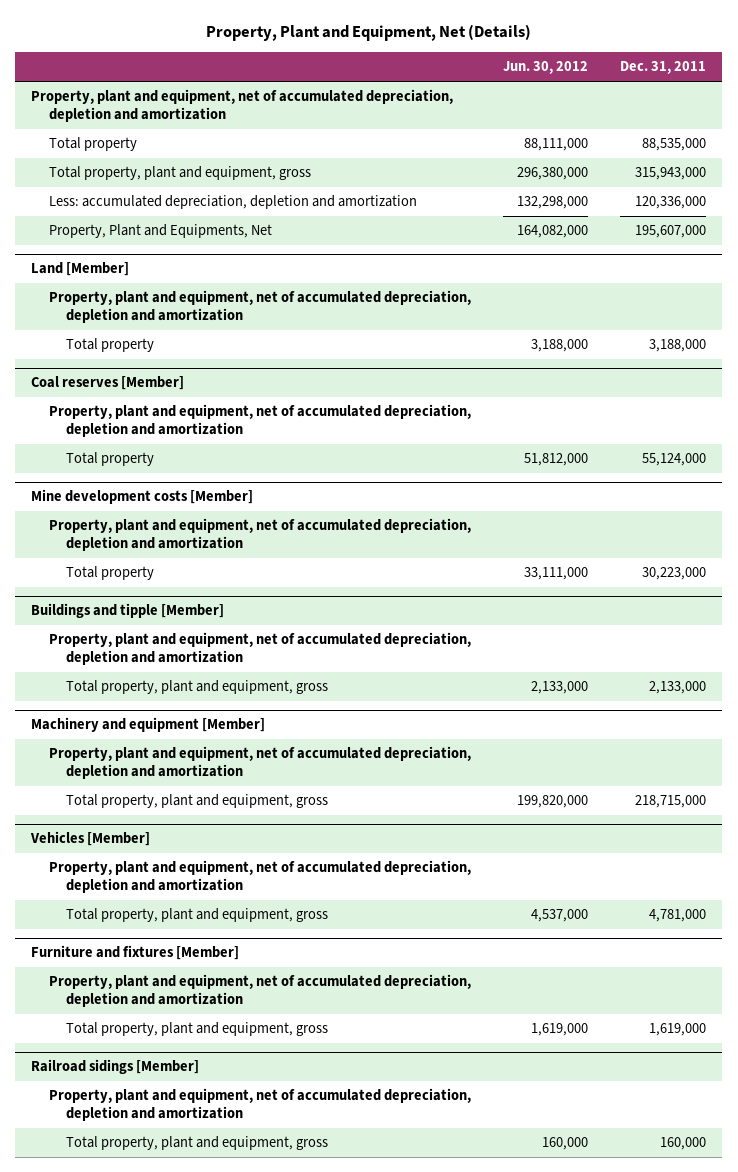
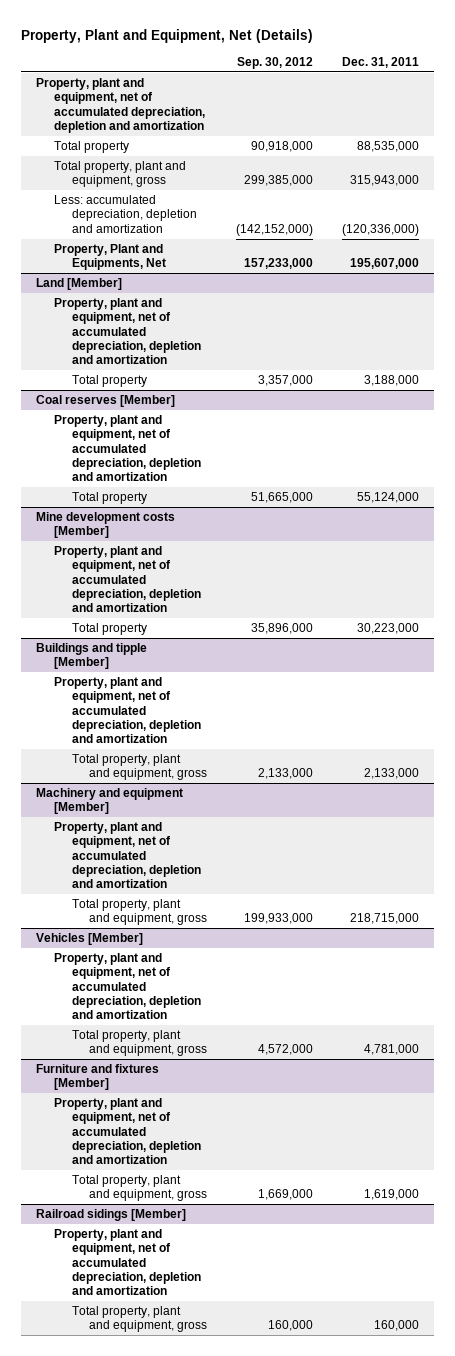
- | Jun. 30, 2012 | Dec. 31, 2011
+ | Sep. 30, 2012 | Dec. 31, 2011
- Less: accumulated depreciation, depletion and amortization | 132,298,000 | 120,336,000
+ Less: accumulated depreciation, depletion and amortization | (142,152,000) | (120,336,000)

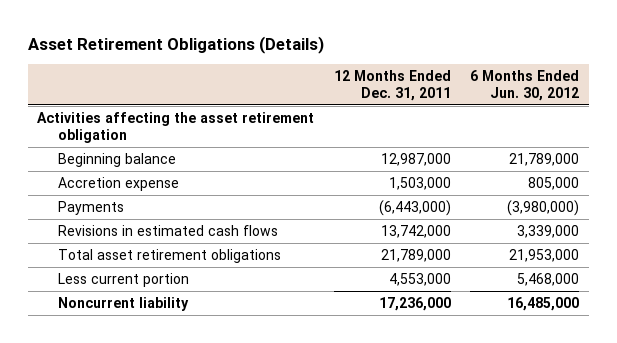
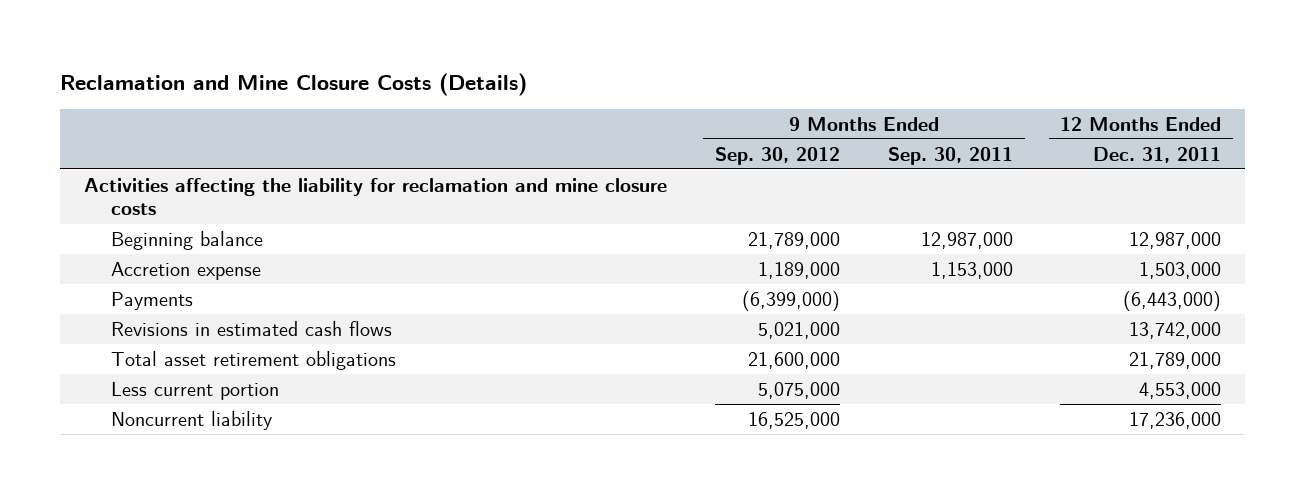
- Asset Retirement Obligations (Details)
+ Reclamation and Mine Closure Costs (Details)
- | 12 Months Ended Dec. 31, 2011 | 6 Months Ended Jun. 30, 2012
+ | 9 Months Ended Sep. 30, 2012 | 9 Months Ended Sep. 30, 2011 | 12 Months Ended Dec. 31, 2011
- Activities affecting the asset retirement obligation
+ Activities affecting the liability for reclamation and mine closure costs

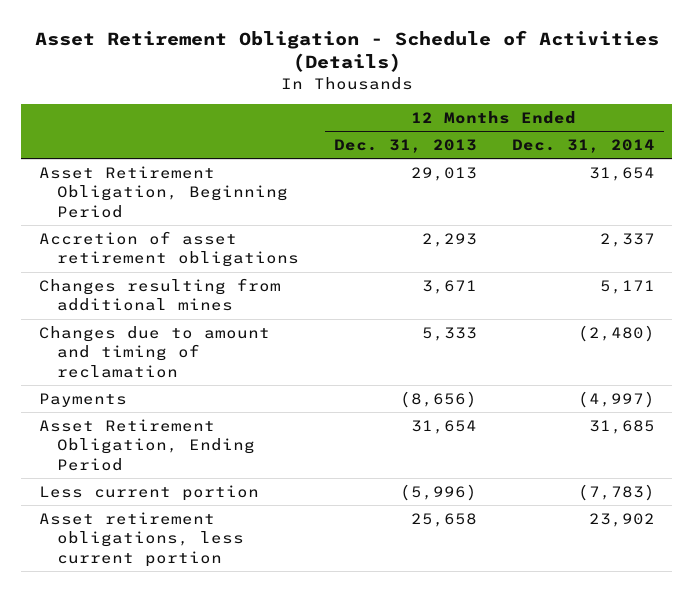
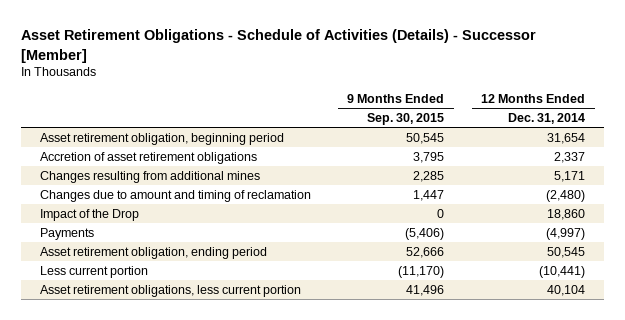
- Asset Retirement Obligation - Schedule of Activities (Details)
+ Asset Retirement Obligations - Schedule of Activities (Details) - Successor [Member]
- | 12 Months Ended Dec. 31, 2013 | 12 Months Ended Dec. 31, 2014
+ | 9 Months Ended Sep. 30, 2015 | 12 Months Ended Dec. 31, 2014
- Asset Retirement Obligation, Beginning Period | 29,013 | 31,654
+ Asset retirement obligation, beginning period | 50,545 | 31,654
+ Impact of the Drop | 0 | 18,860
- Asset Retirement Obligation, Ending Period | 31,654 | 31,685
- Less current portion | (5,996) | (7,783)
- Asset retirement obligations, less current portion | 25,658 | 23,902
+ Asset retirement obligation, ending period | 52,666 | 50,545
+ Less current portion | (11,170) | (10,441)
+ Asset retirement obligations, less current portion | 41,496 | 40,104

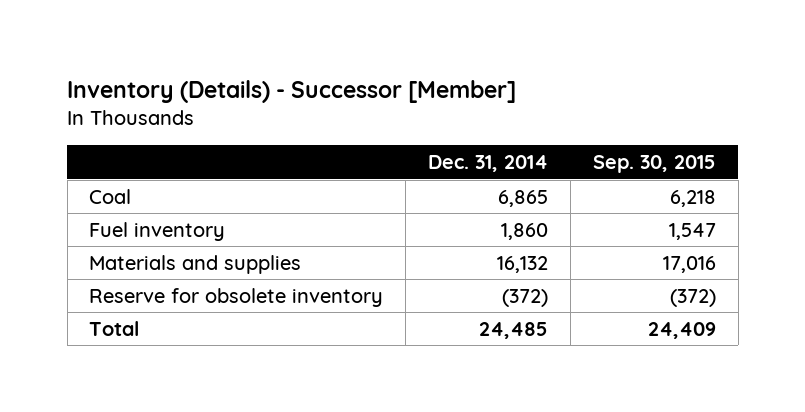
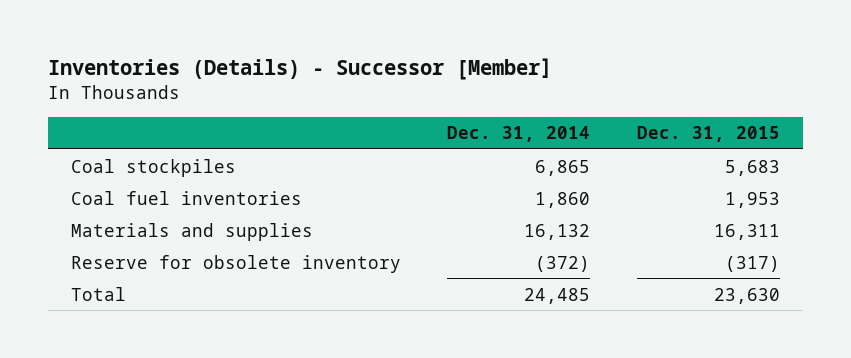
- Inventory (Details) - Successor [Member]
+ Inventories (Details) - Successor [Member]
- | Dec. 31, 2014 | Sep. 30, 2015
+ | Dec. 31, 2014 | Dec. 31, 2015
- Coal | 6,865 | 6,218
- Fuel inventory | 1,860 | 1,547
+ Coal stockpiles | 6,865 | 5,683
+ Coal fuel inventories | 1,860 | 1,953

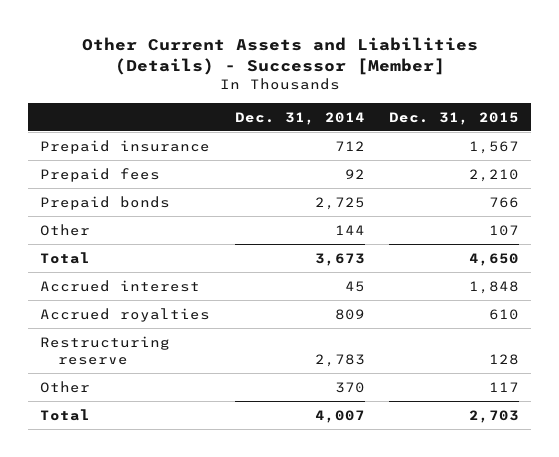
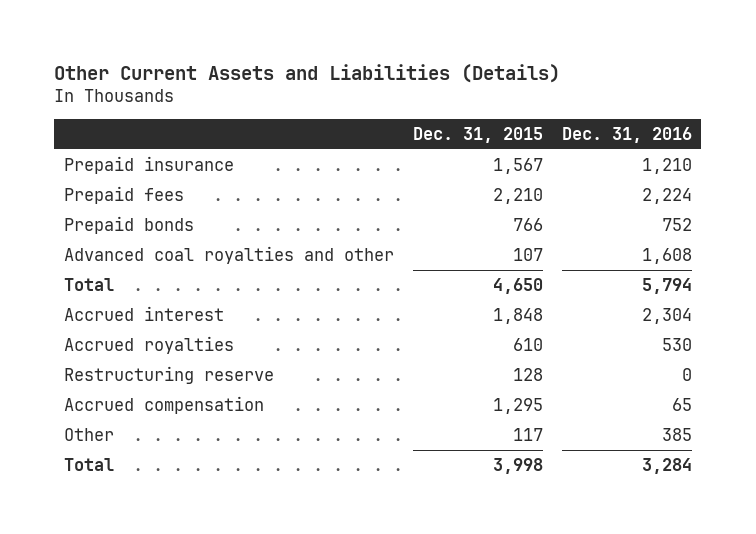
- Other Current Assets and Liabilities (Details) - Successor [Member]
+ Other Current Assets and Liabilities (Details)
- | Dec. 31, 2014 | Dec. 31, 2015
+ | Dec. 31, 2015 | Dec. 31, 2016
- Other | 144 | 107
+ Advanced coal royalties and other | 107 | 1,608
+ Accrued compensation | 1,295 | 65
- Total | 4,007 | 2,703
+ Total | 3,998 | 3,284

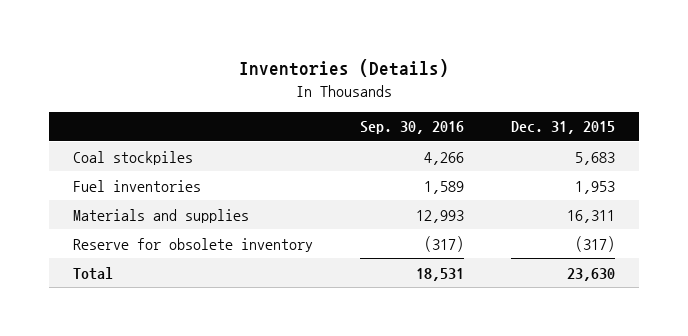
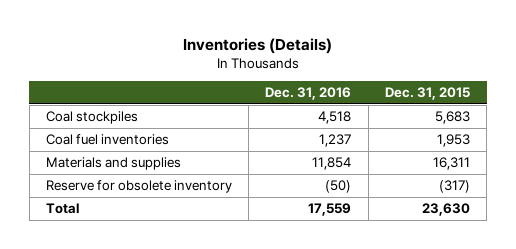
- | Sep. 30, 2016 | Dec. 31, 2015
+ | Dec. 31, 2016 | Dec. 31, 2015
- Fuel inventories | 1,589 | 1,953
+ Coal fuel inventories | 1,237 | 1,953

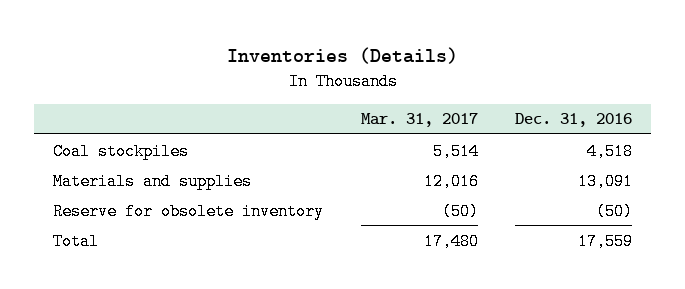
- | Dec. 31, 2016 | Dec. 31, 2015
+ | Mar. 31, 2017 | Dec. 31, 2016
- Coal fuel inventories | 1,237 | 1,953
- Materials and supplies | 11,854 | 16,311
+ Materials and supplies | 12,016 | 13,091

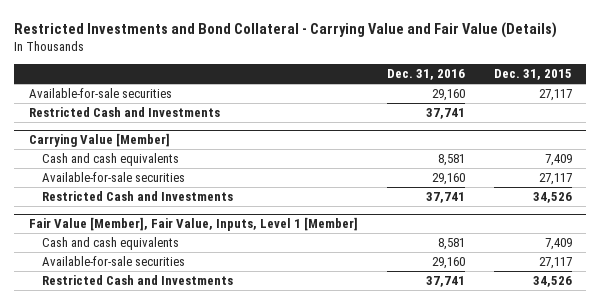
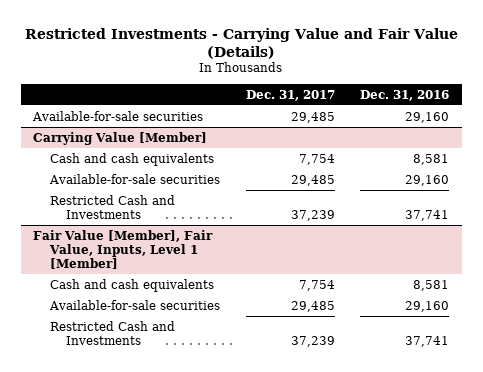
- Restricted Investments and Bond Collateral - Carrying Value and Fair Value (Details)
+ Restricted Investments - Carrying Value and Fair Value (Details)
- | Dec. 31, 2016 | Dec. 31, 2015
+ | Dec. 31, 2017 | Dec. 31, 2016
- Restricted Cash and Investments | 37,741 |

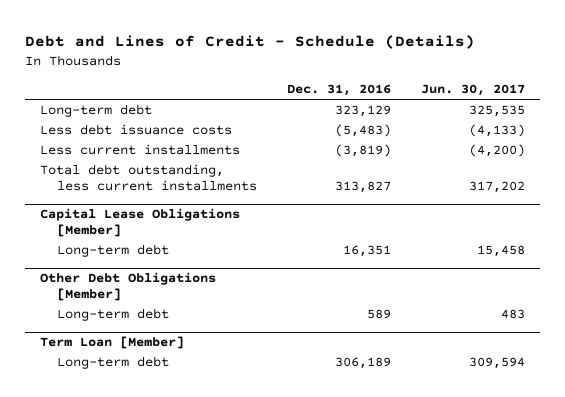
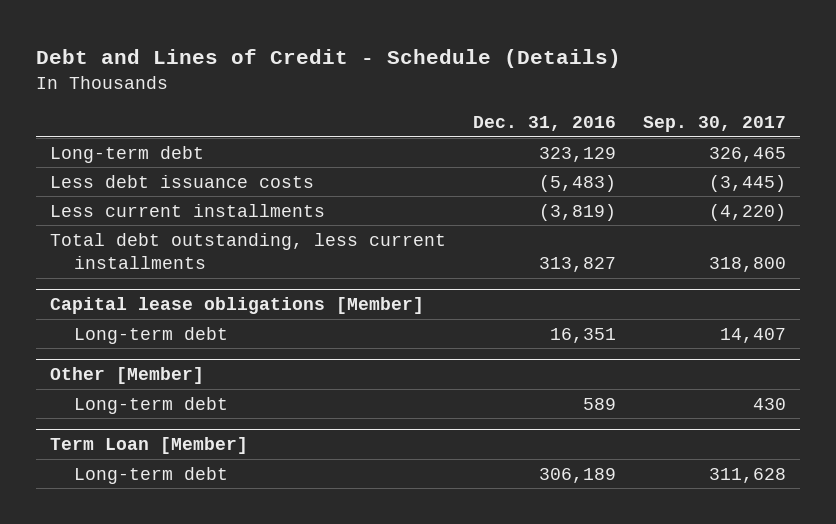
- | Dec. 31, 2016 | Jun. 30, 2017
+ | Dec. 31, 2016 | Sep. 30, 2017
- Capital Lease Obligations [Member]
+ Capital lease obligations [Member]
- Other Debt Obligations [Member]
+ Other [Member]

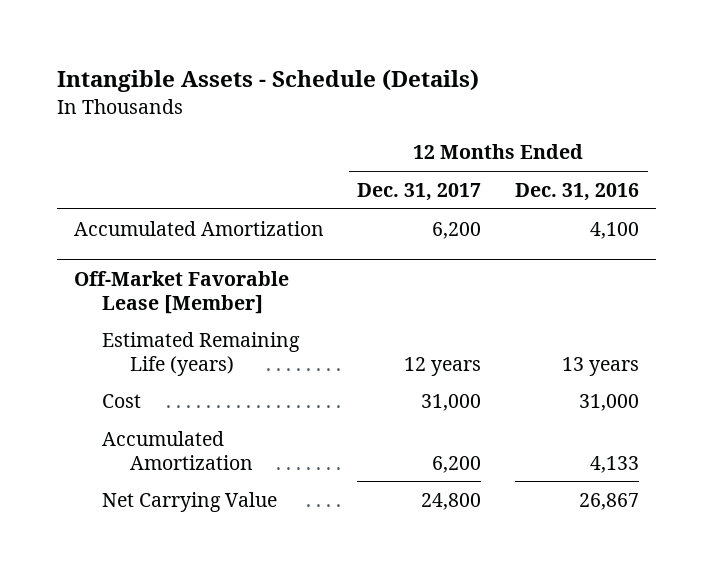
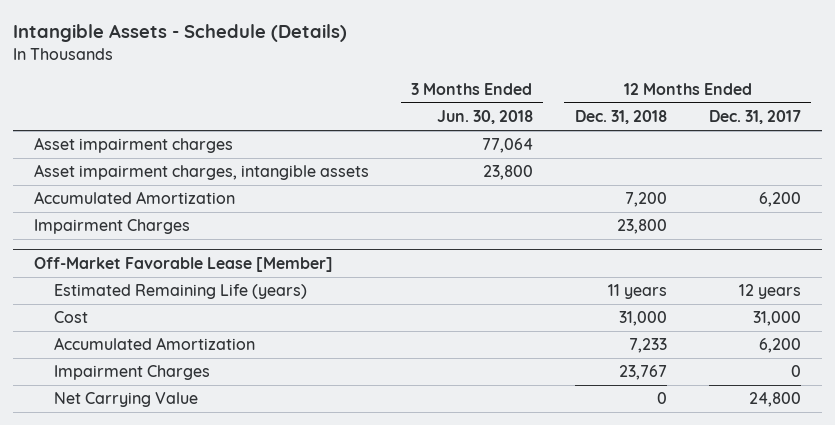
- | 12 Months Ended Dec. 31, 2017 | 12 Months Ended Dec. 31, 2016
+ | 3 Months Ended Jun. 30, 2018 | 12 Months Ended Dec. 31, 2018 | 12 Months Ended Dec. 31, 2017
+ Asset impairment charges | 77,064 | |
+ Asset impairment charges, intangible assets | 23,800 | |
+ Impairment Charges | | 23,800 |
@ Off-Market Favorable Lease [Member]
+ Impairment Charges | | 23,767 | 0

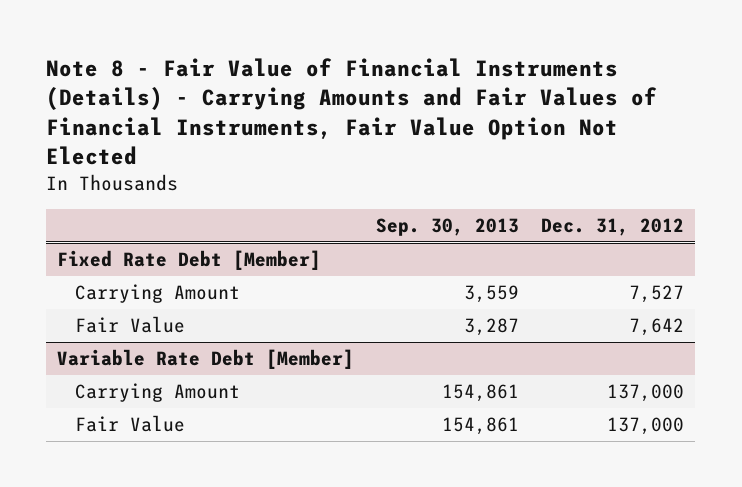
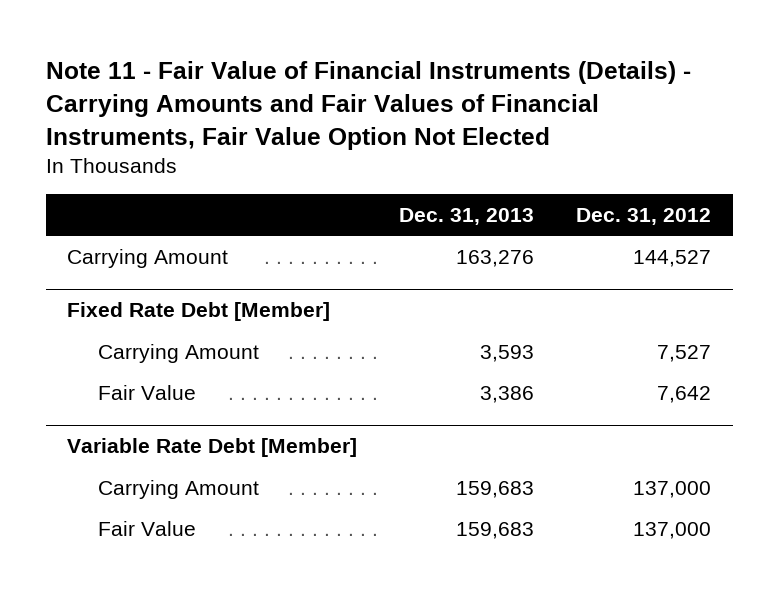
- Note 8 - Fair Value of Financial Instruments (Details) - Carrying Amounts and Fair Values of Financial Instruments, Fair Value Option Not Elected
+ Note 11 - Fair Value of Financial Instruments (Details) - Carrying Amounts and Fair Values of Financial Instruments, Fair Value Option Not Elected
- | Sep. 30, 2013 | Dec. 31, 2012
+ | Dec. 31, 2013 | Dec. 31, 2012
+ Carrying Amount | 163,276 | 144,527

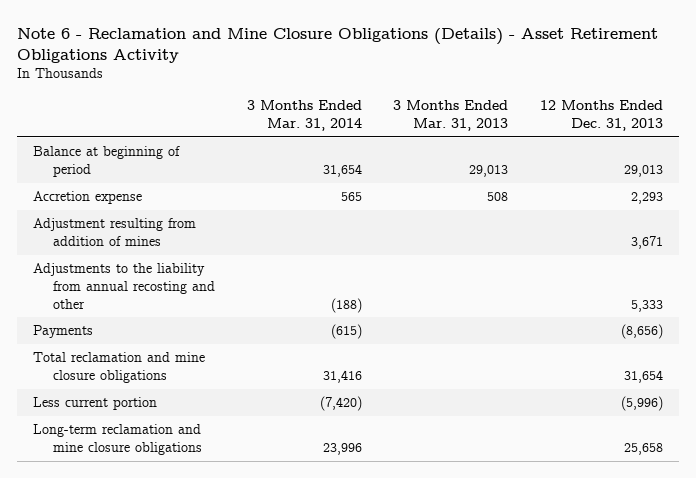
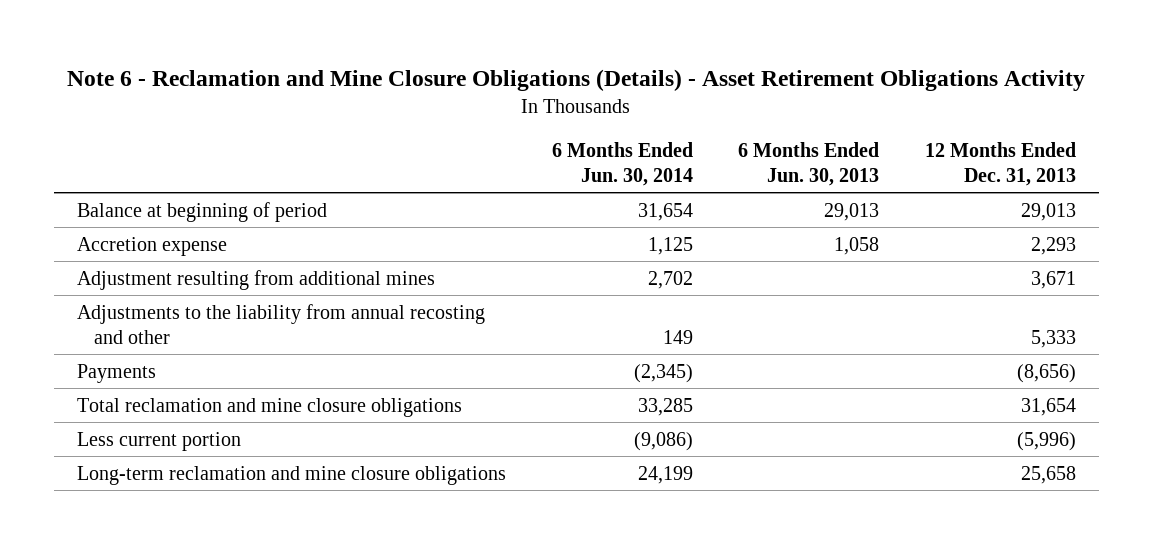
- | 3 Months Ended Mar. 31, 2014 | 3 Months Ended Mar. 31, 2013 | 12 Months Ended Dec. 31, 2013
+ | 6 Months Ended Jun. 30, 2014 | 6 Months Ended Jun. 30, 2013 | 12 Months Ended Dec. 31, 2013
- Adjustment resulting from addition of mines | | | 3,671
+ Adjustment resulting from additional mines | 2,702 | | 3,671

